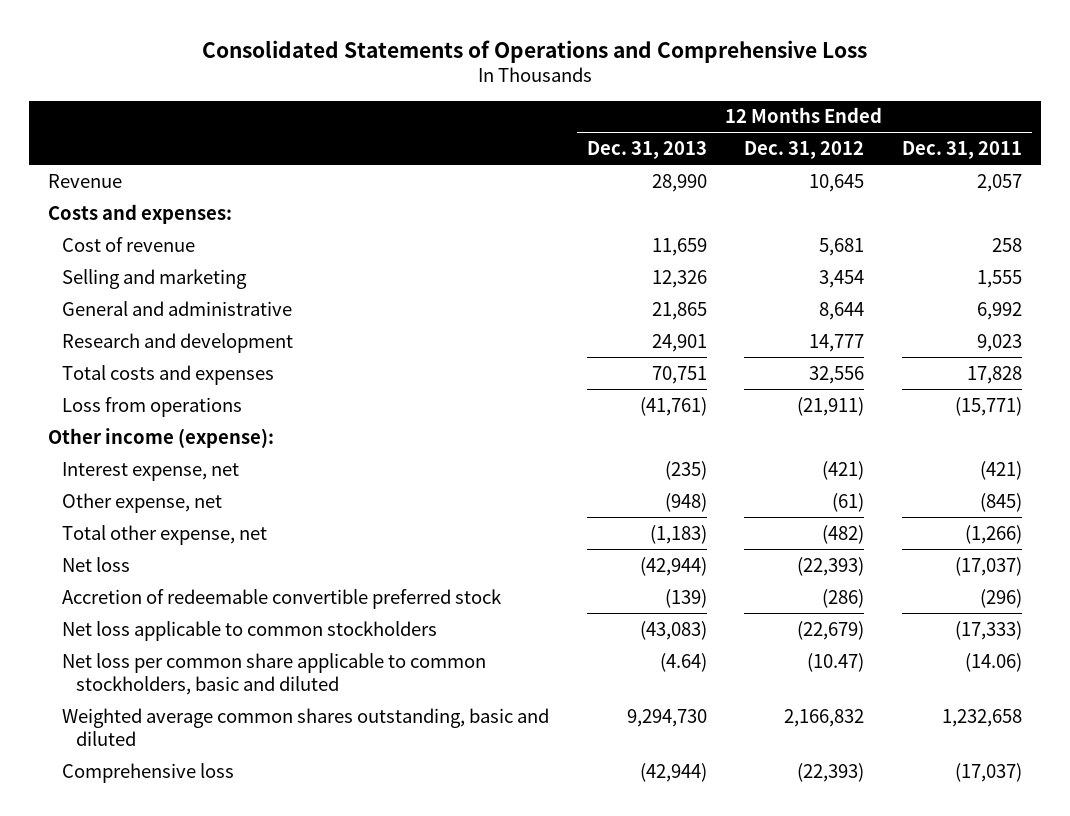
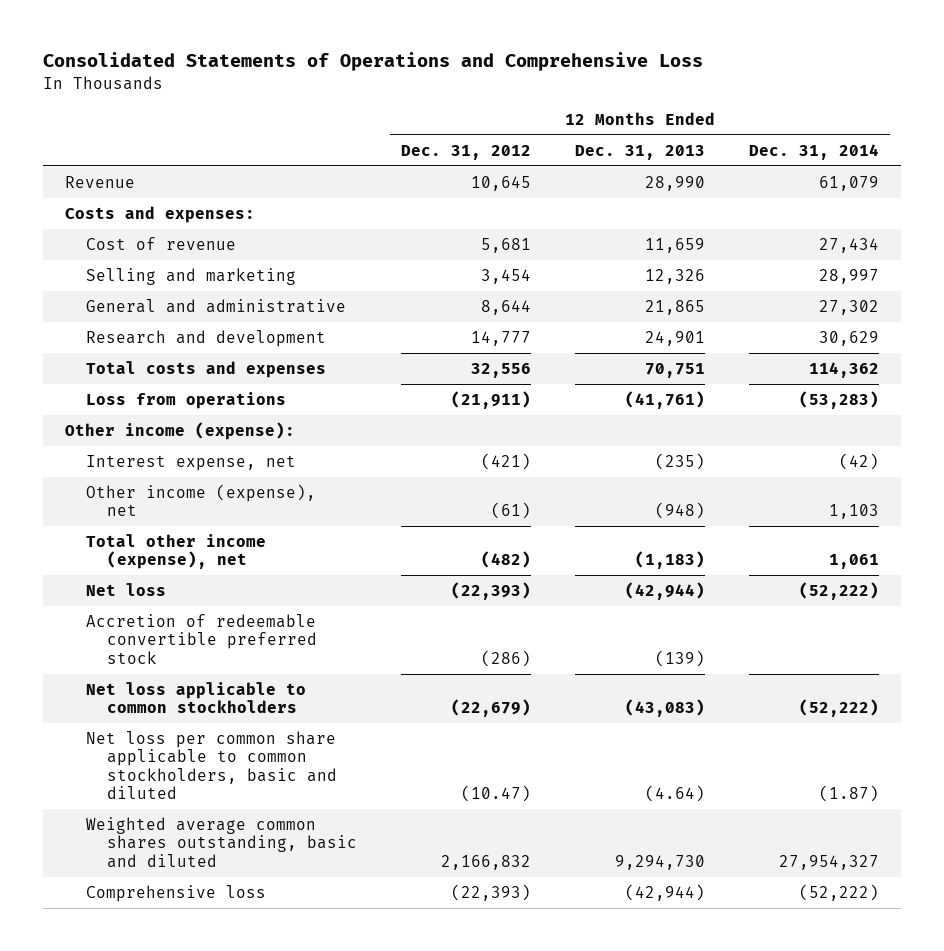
- | 12 Months Ended Dec. 31, 2013 | 12 Months Ended Dec. 31, 2012 | 12 Months Ended Dec. 31, 2011
+ | 12 Months Ended Dec. 31, 2012 | 12 Months Ended Dec. 31, 2013 | 12 Months Ended Dec. 31, 2014
- Other expense, net | (948) | (61) | (845)
- Total other expense, net | (1,183) | (482) | (1,266)
+ Other income (expense), net | (61) | (948) | 1,103
+ Total other income (expense), net | (482) | (1,183) | 1,061

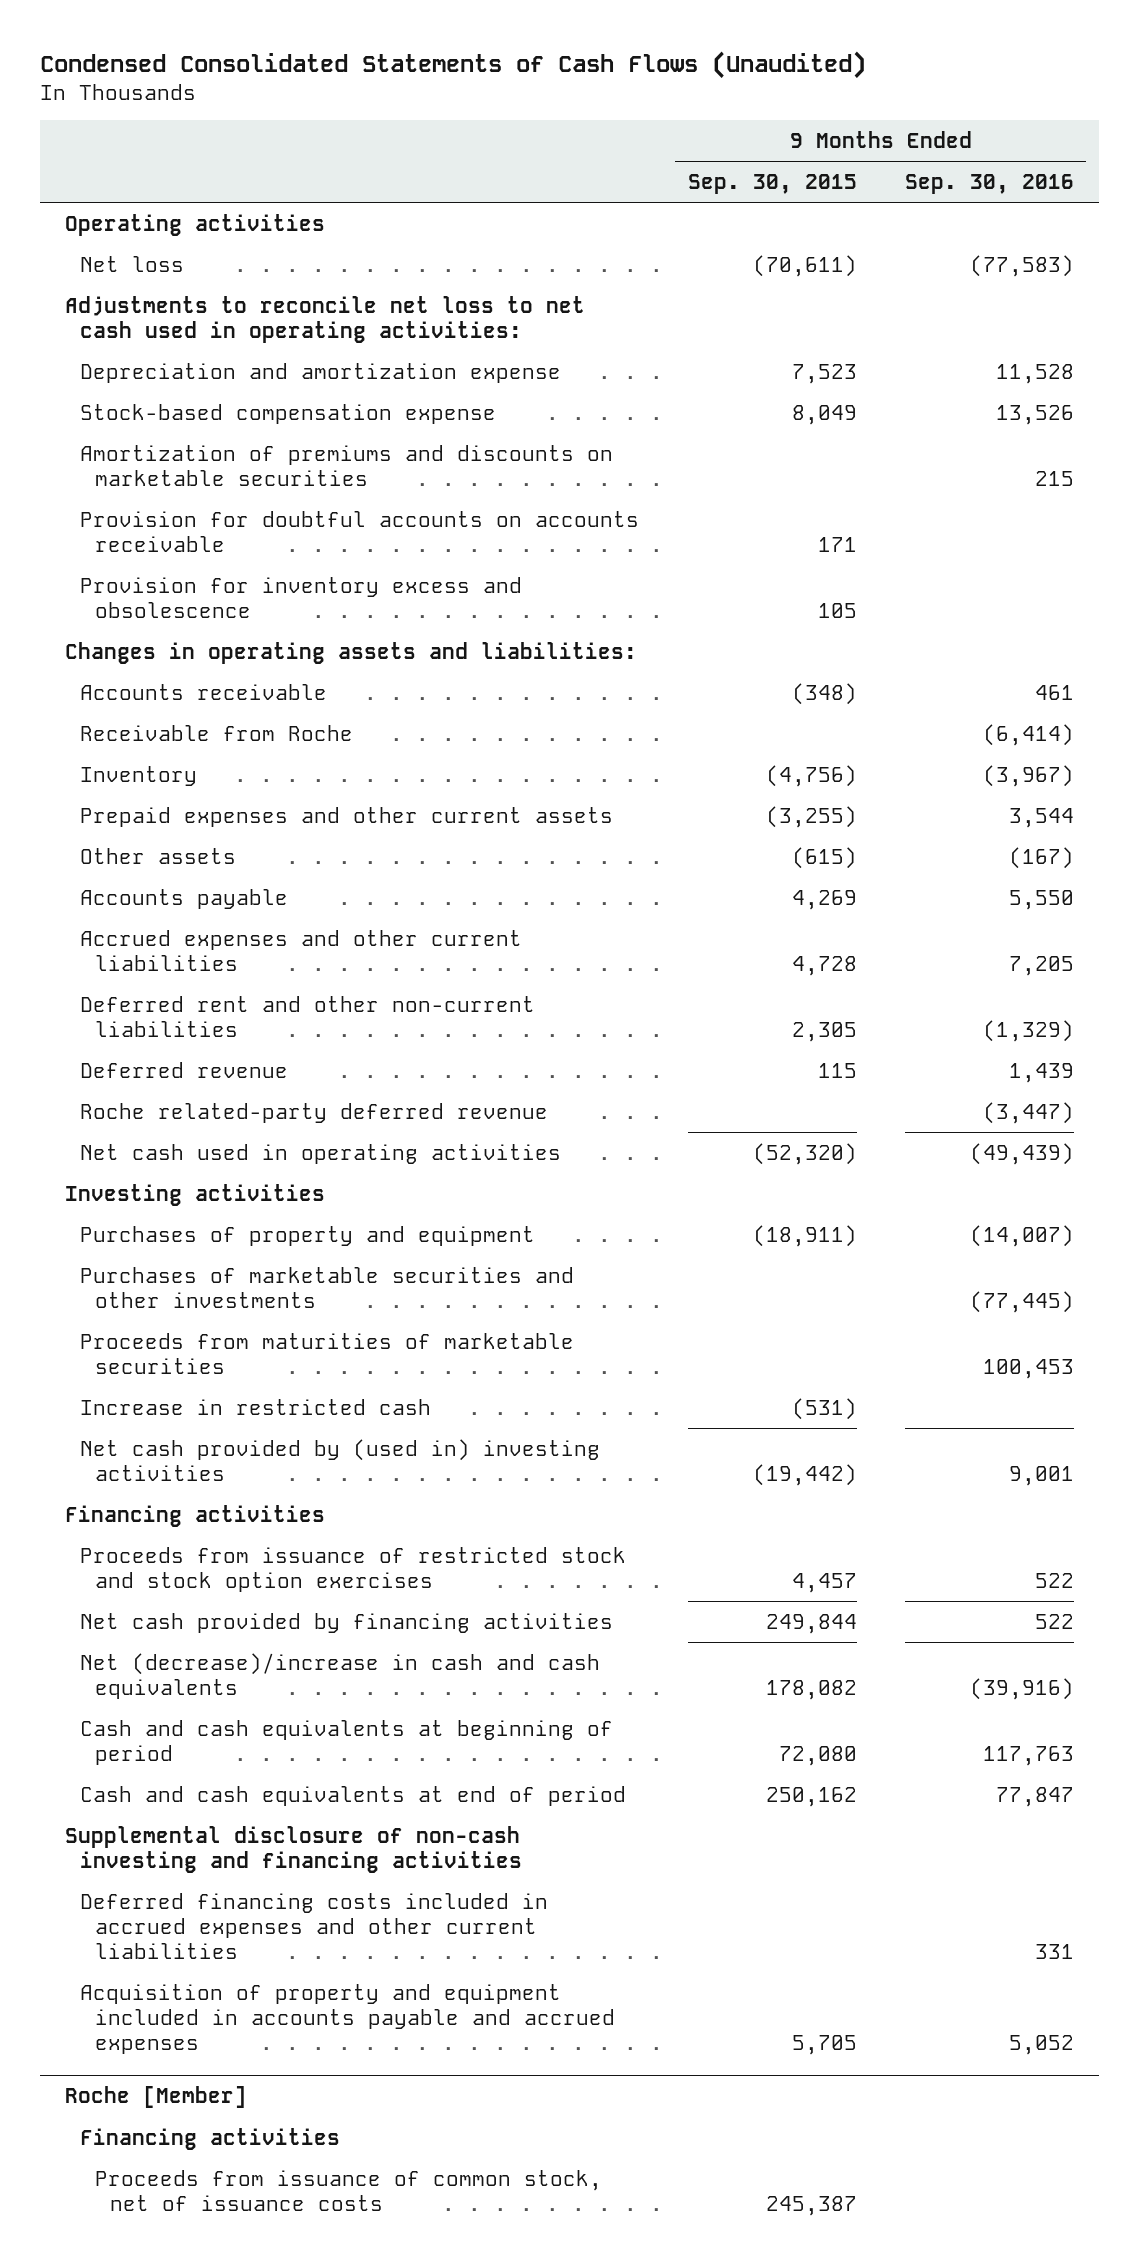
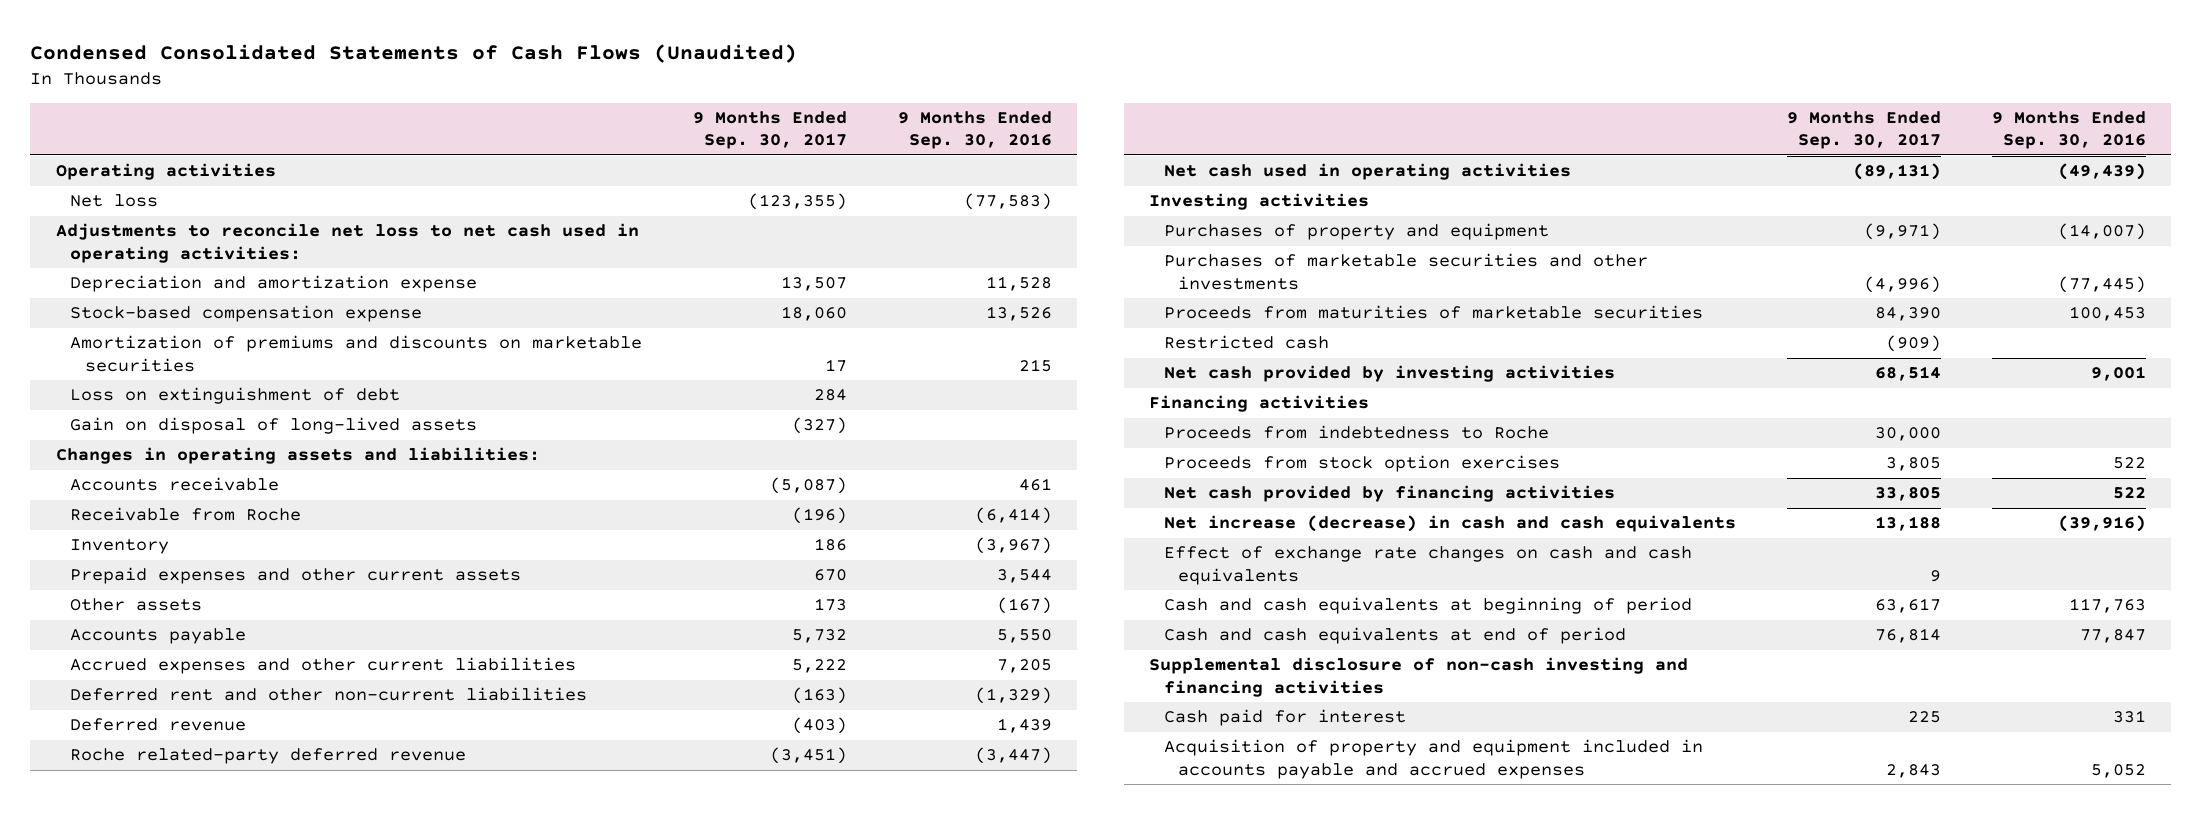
- | 9 Months Ended Sep. 30, 2015 | 9 Months Ended Sep. 30, 2016
+ | 9 Months Ended Sep. 30, 2017 | 9 Months Ended Sep. 30, 2016
- Provision for doubtful accounts on accounts receivable | 171 |
- Provision for inventory excess and obsolescence | 105 |
+ Loss on extinguishment of debt | 284 |
+ Gain on disposal of long-lived assets | (327) |
- Increase in restricted cash | (531) |
- Net cash provided by (used in) investing activities | (19,442) | 9,001
+ Restricted cash | (909) |
+ Net cash provided by investing activities | 68,514 | 9,001
- Proceeds from issuance of restricted stock and stock option exercises | 4,457 | 522
+ Proceeds from indebtedness to Roche | 30,000 |
+ Proceeds from stock option exercises | 3,805 | 522
- Net (decrease)/increase in cash and cash equivalents | 178,082 | (39,916)
+ Net increase (decrease) in cash and cash equivalents | 13,188 | (39,916)
+ Effect of exchange rate changes on cash and cash equivalents | 9 |
- Deferred financing costs included in accrued expenses and other current liabilities | | 331
+ Cash paid for interest | 225 | 331
- Roche [Member]
- Financing activities
- Proceeds from issuance of common stock, net of issuance costs | 245,387 |

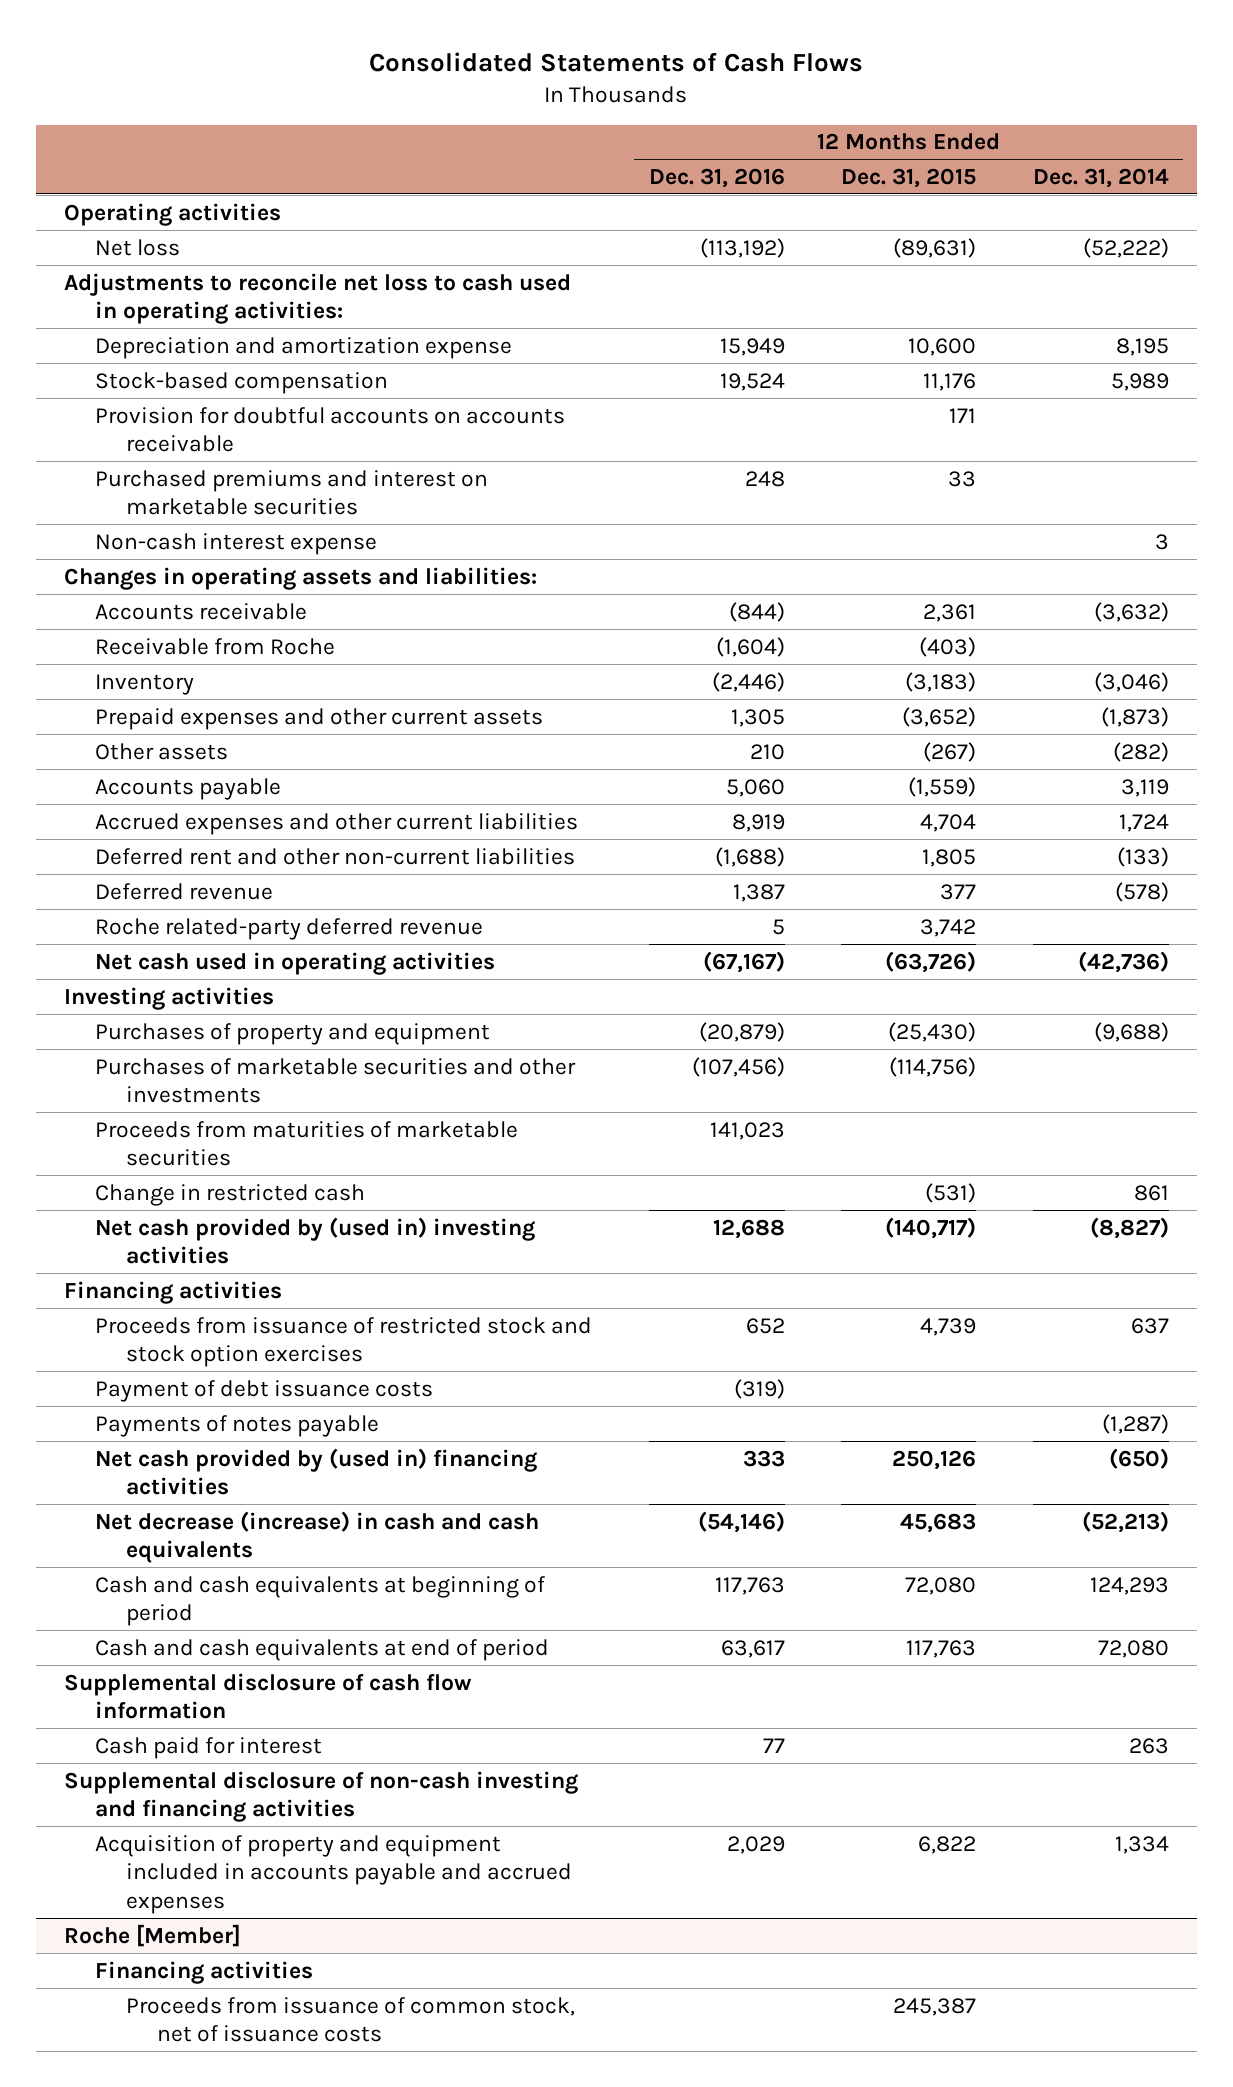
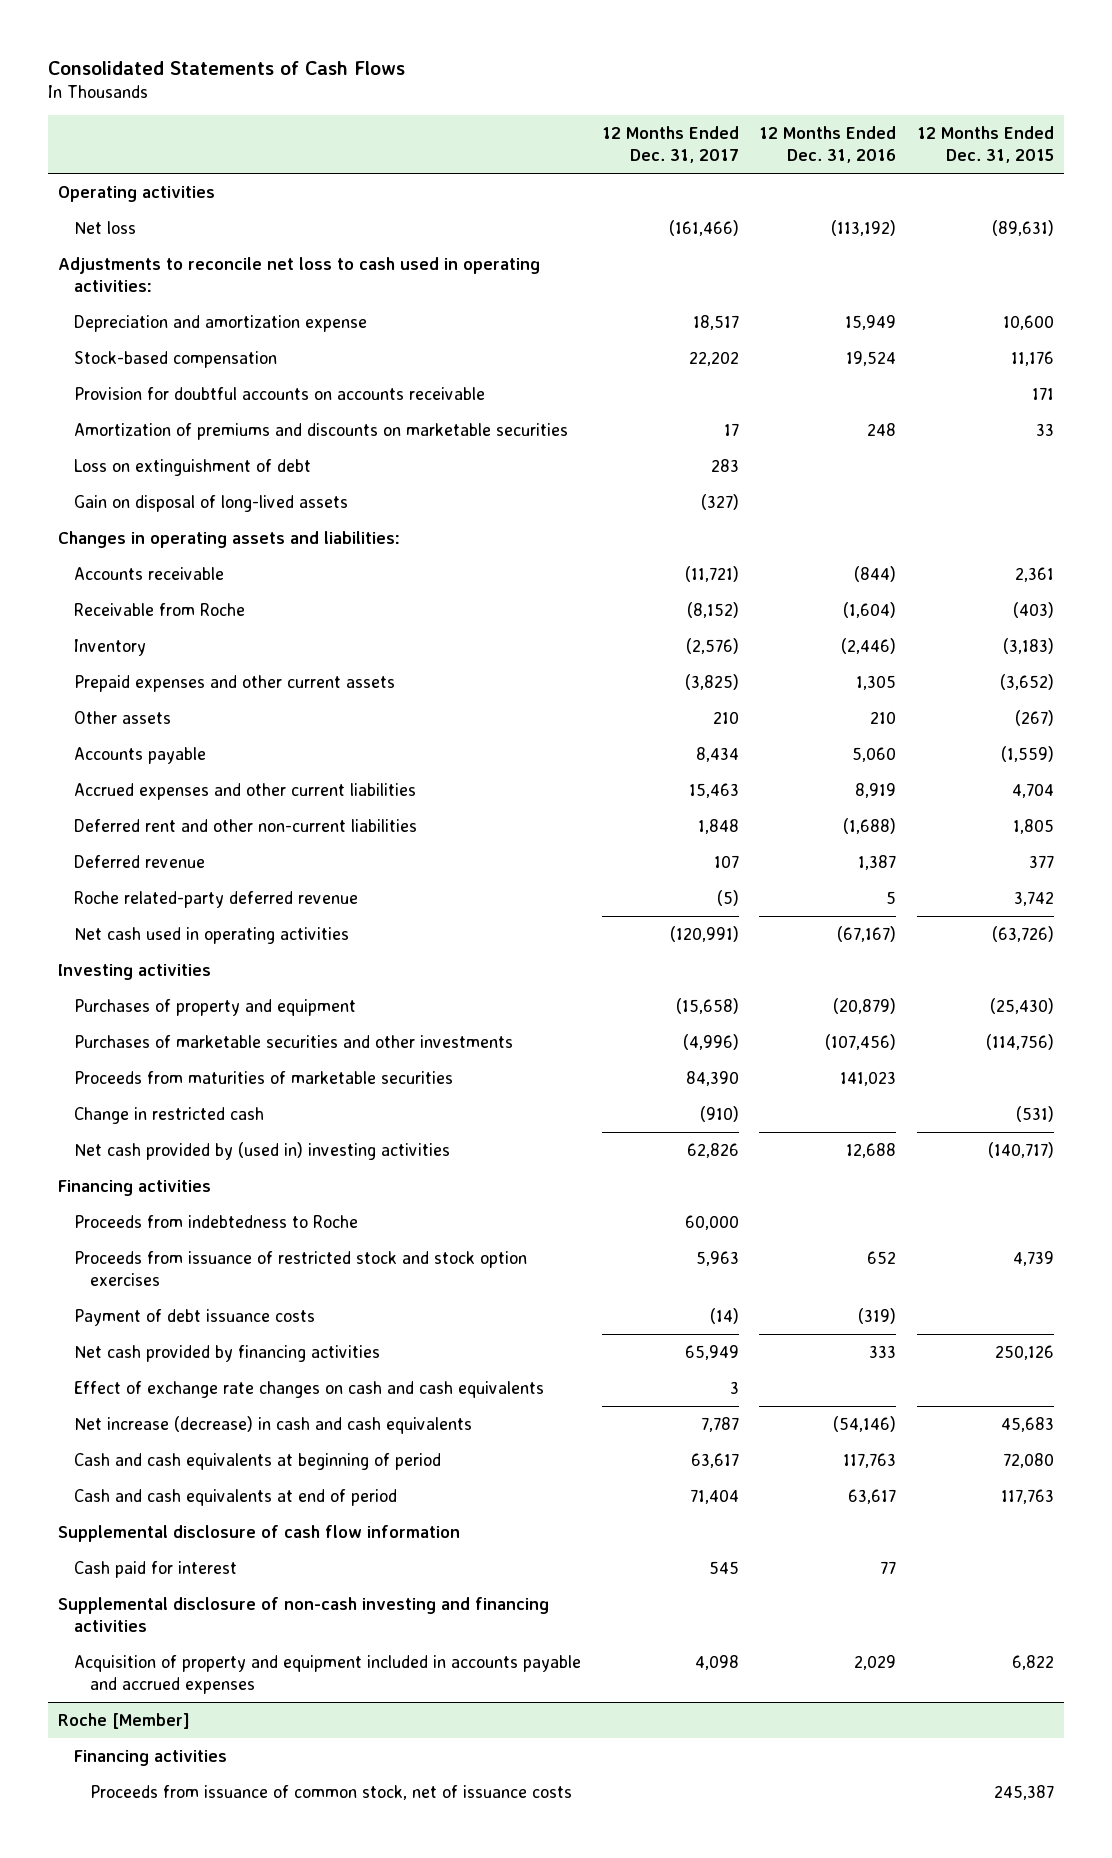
- | 12 Months Ended Dec. 31, 2016 | 12 Months Ended Dec. 31, 2015 | 12 Months Ended Dec. 31, 2014
+ | 12 Months Ended Dec. 31, 2017 | 12 Months Ended Dec. 31, 2016 | 12 Months Ended Dec. 31, 2015
- Purchased premiums and interest on marketable securities | 248 | 33 |
- Non-cash interest expense | | | 3
+ Amortization of premiums and discounts on marketable securities | 17 | 248 | 33
+ Loss on extinguishment of debt | 283 | |
+ Gain on disposal of long-lived assets | (327) | |
+ Proceeds from indebtedness to Roche | 60,000 | |
- Payments of notes payable | | | (1,287)
- Net cash provided by (used in) financing activities | 333 | 250,126 | (650)
- Net decrease (increase) in cash and cash equivalents | (54,146) | 45,683 | (52,213)
+ Net cash provided by financing activities | 65,949 | 333 | 250,126
+ Effect of exchange rate changes on cash and cash equivalents | 3 | |
+ Net increase (decrease) in cash and cash equivalents | 7,787 | (54,146) | 45,683

